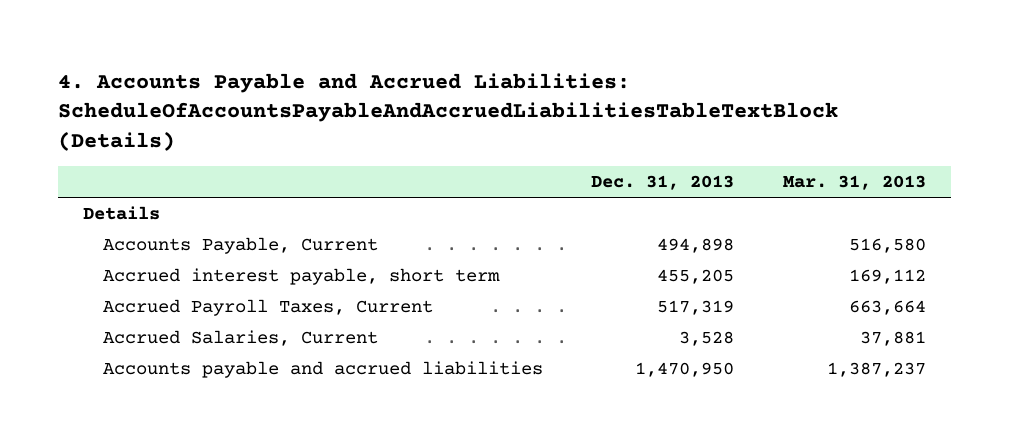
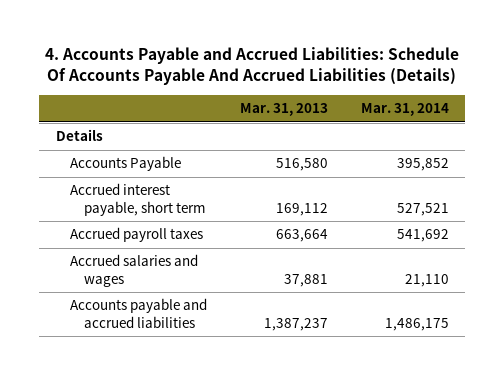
- 4. Accounts Payable and Accrued Liabilities: ScheduleOfAccountsPayableAndAccruedLiabilitiesTableTextBlock (Details)
+ 4. Accounts Payable and Accrued Liabilities: Schedule Of Accounts Payable And Accrued Liabilities (Details)
- | Dec. 31, 2013 | Mar. 31, 2013
+ | Mar. 31, 2013 | Mar. 31, 2014
- Accounts Payable, Current | 494,898 | 516,580
+ Accounts Payable | 516,580 | 395,852
- Accrued Payroll Taxes, Current | 517,319 | 663,664
- Accrued Salaries, Current | 3,528 | 37,881
+ Accrued payroll taxes | 663,664 | 541,692
+ Accrued salaries and wages | 37,881 | 21,110

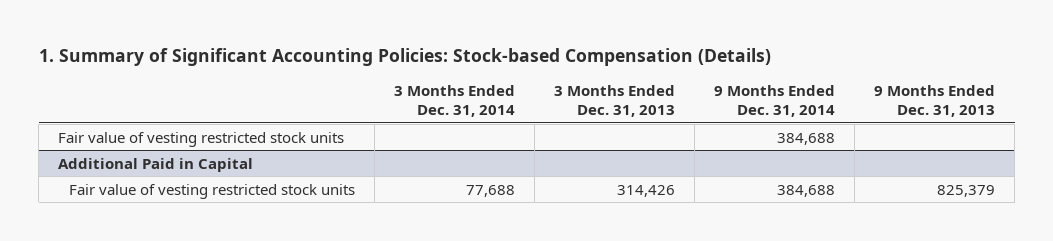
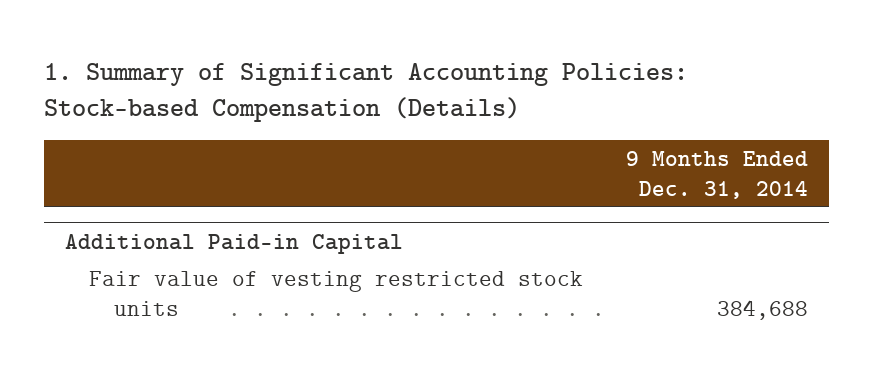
- | 3 Months Ended Dec. 31, 2014 | 3 Months Ended Dec. 31, 2013 | 9 Months Ended Dec. 31, 2014 | 9 Months Ended Dec. 31, 2013
+ | 9 Months Ended Dec. 31, 2014
- Fair value of vesting restricted stock units | | | 384,688 |
- Additional Paid in Capital
+ Additional Paid-in Capital

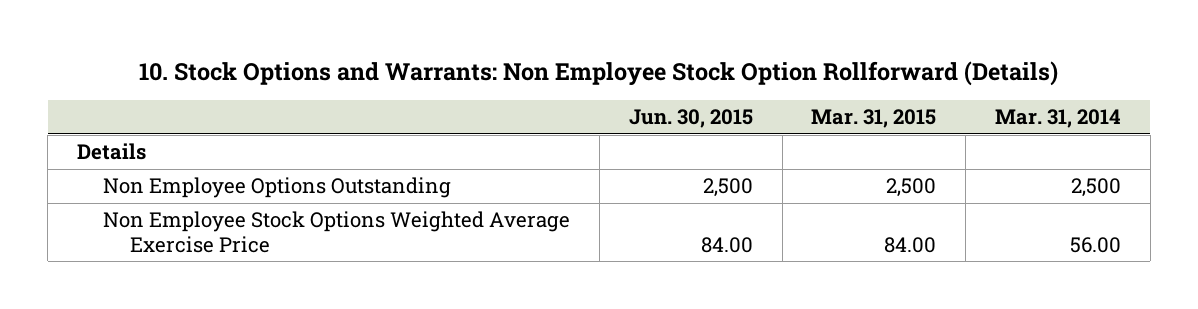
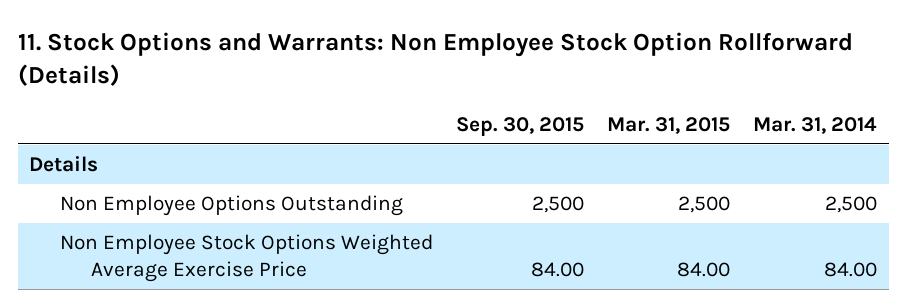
- 10. Stock Options and Warrants: Non Employee Stock Option Rollforward (Details)
+ 11. Stock Options and Warrants: Non Employee Stock Option Rollforward (Details)
- | Jun. 30, 2015 | Mar. 31, 2015 | Mar. 31, 2014
+ | Sep. 30, 2015 | Mar. 31, 2015 | Mar. 31, 2014
- Non Employee Stock Options Weighted Average Exercise Price | 84.00 | 84.00 | 56.00
+ Non Employee Stock Options Weighted Average Exercise Price | 84.00 | 84.00 | 84.00

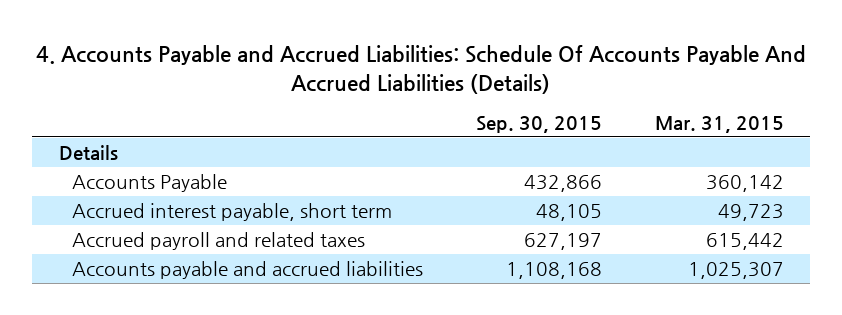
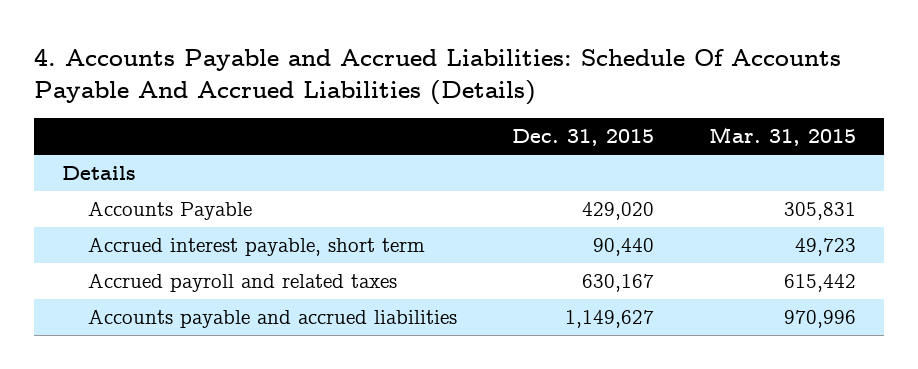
- | Sep. 30, 2015 | Mar. 31, 2015
+ | Dec. 31, 2015 | Mar. 31, 2015
- Accounts Payable | 432,866 | 360,142
+ Accounts Payable | 429,020 | 305,831
- Accounts payable and accrued liabilities | 1,108,168 | 1,025,307
+ Accounts payable and accrued liabilities | 1,149,627 | 970,996

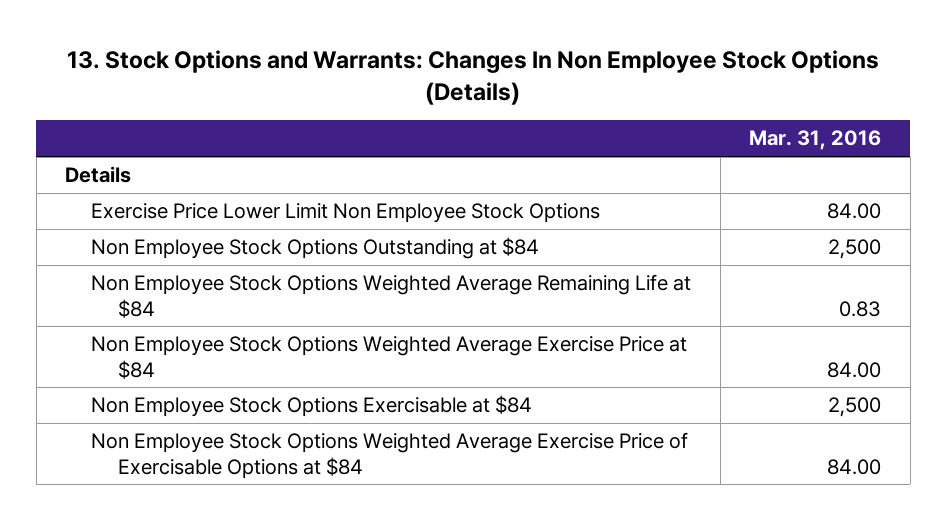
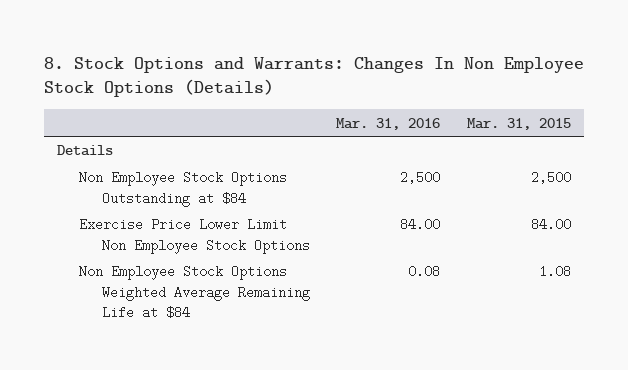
- 13. Stock Options and Warrants: Changes In Non Employee Stock Options (Details)
+ 8. Stock Options and Warrants: Changes In Non Employee Stock Options (Details)
- | Mar. 31, 2016
+ | Mar. 31, 2016 | Mar. 31, 2015
- Non Employee Stock Options Weighted Average Remaining Life at $84 | 0.83
- Non Employee Stock Options Weighted Average Exercise Price at $84 | 84.00
- Non Employee Stock Options Exercisable at $84 | 2,500
- Non Employee Stock Options Weighted Average Exercise Price of Exercisable Options at $84 | 84.00
moved down: Exercise Price Lower Limit Non Employee Stock Options | 84.00 | 84.00
+ Non Employee Stock Options Weighted Average Remaining Life at $84 | 0.08 | 1.08

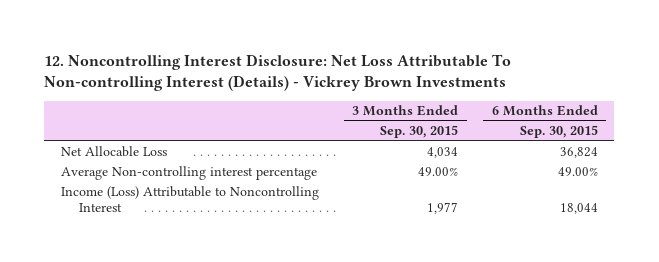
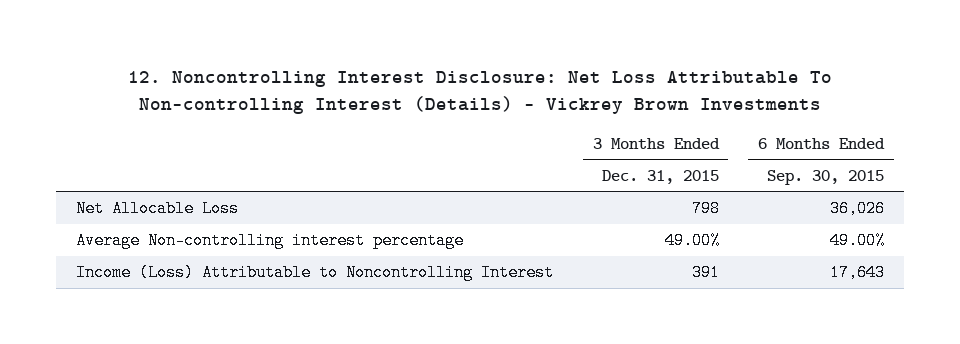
- | 3 Months Ended Sep. 30, 2015 | 6 Months Ended Sep. 30, 2015
+ | 3 Months Ended Dec. 31, 2015 | 6 Months Ended Sep. 30, 2015
- Net Allocable Loss | 4,034 | 36,824
+ Net Allocable Loss | 798 | 36,026
- Income (Loss) Attributable to Noncontrolling Interest | 1,977 | 18,044
+ Income (Loss) Attributable to Noncontrolling Interest | 391 | 17,643

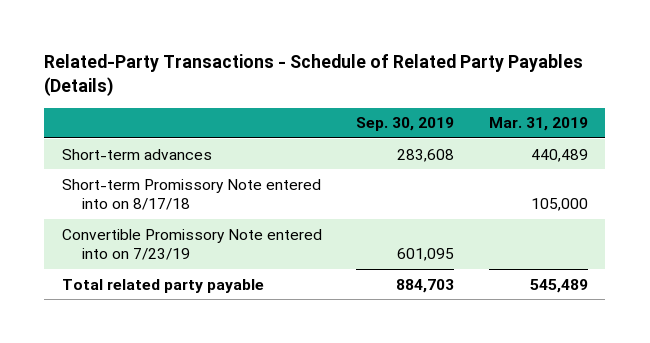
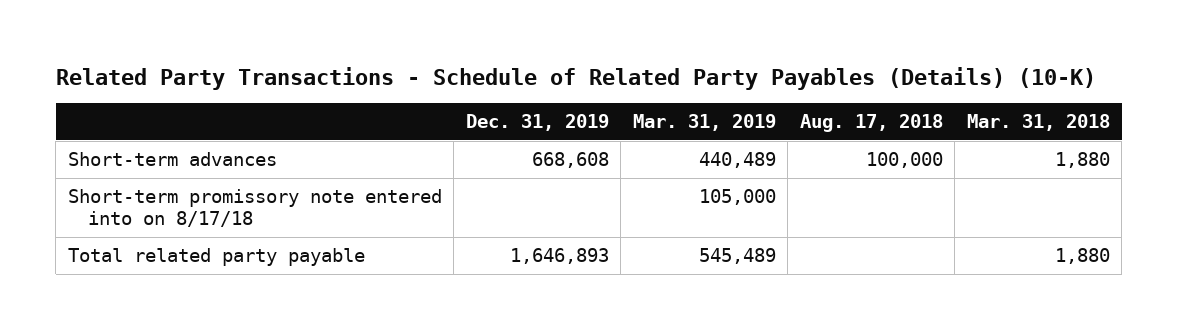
- Related-Party Transactions - Schedule of Related Party Payables (Details)
+ Related Party Transactions - Schedule of Related Party Payables (Details) (10-K)
- | Sep. 30, 2019 | Mar. 31, 2019
+ | Dec. 31, 2019 | Mar. 31, 2019 | Aug. 17, 2018 | Mar. 31, 2018
- Short-term Promissory Note entered into on 8/17/18 | | 105,000
- Convertible Promissory Note entered into on 7/23/19 | 601,095 |
+ Short-term promissory note entered into on 8/17/18 | | 105,000 | |

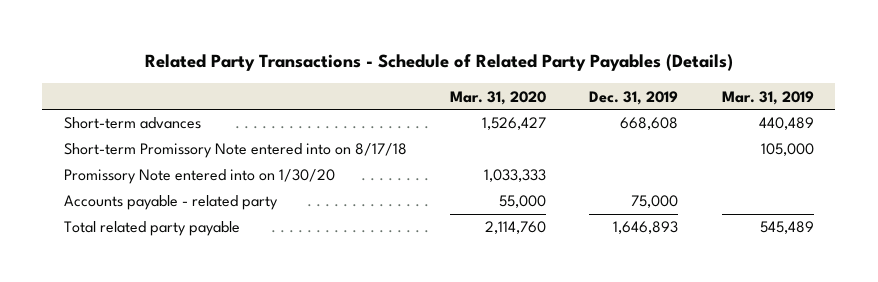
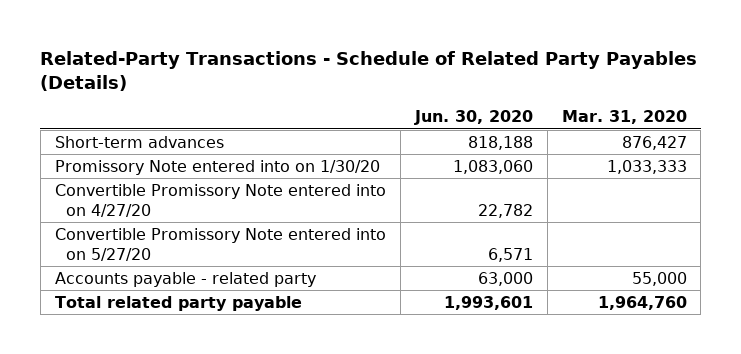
- Related Party Transactions - Schedule of Related Party Payables (Details)
+ Related-Party Transactions - Schedule of Related Party Payables (Details)
- | Mar. 31, 2020 | Dec. 31, 2019 | Mar. 31, 2019
+ | Jun. 30, 2020 | Mar. 31, 2020
- Short-term advances | 1,526,427 | 668,608 | 440,489
- Short-term Promissory Note entered into on 8/17/18 | | | 105,000
+ Short-term advances | 818,188 | 876,427
+ Convertible Promissory Note entered into on 4/27/20 | 22,782 |
+ Convertible Promissory Note entered into on 5/27/20 | 6,571 |
- Total related party payable | 2,114,760 | 1,646,893 | 545,489
+ Total related party payable | 1,993,601 | 1,964,760

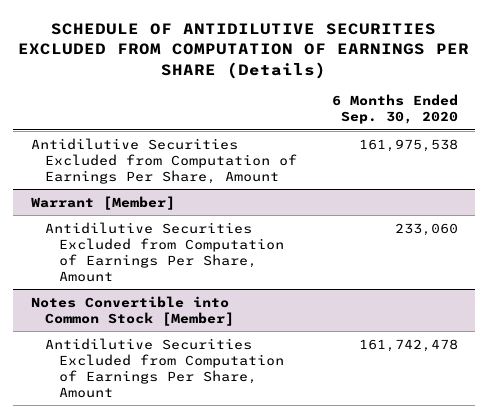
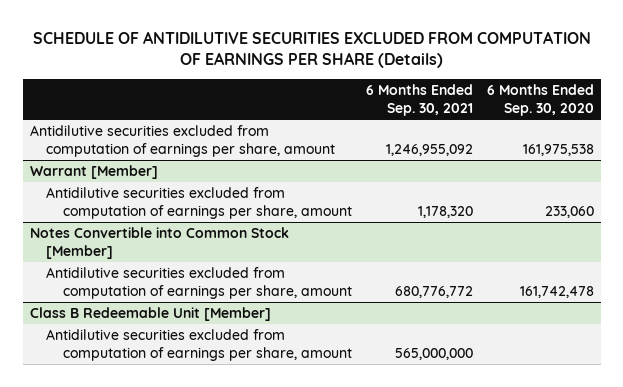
- | 6 Months Ended Sep. 30, 2020
+ | 6 Months Ended Sep. 30, 2021 | 6 Months Ended Sep. 30, 2020
- Antidilutive Securities Excluded from Computation of Earnings Per Share, Amount | 161,975,538
+ Antidilutive securities excluded from computation of earnings per share, amount | 1,246,955,092 | 161,975,538
@ Warrant [Member]
- Antidilutive Securities Excluded from Computation of Earnings Per Share, Amount | 233,060
+ Antidilutive securities excluded from computation of earnings per share, amount | 1,178,320 | 233,060
@ Notes Convertible into Common Stock [Member]
- Antidilutive Securities Excluded from Computation of Earnings Per Share, Amount | 161,742,478
+ Antidilutive securities excluded from computation of earnings per share, amount | 680,776,772 | 161,742,478
+ Class B Redeemable Unit [Member]
+ Antidilutive securities excluded from computation of earnings per share, amount | 565,000,000 |

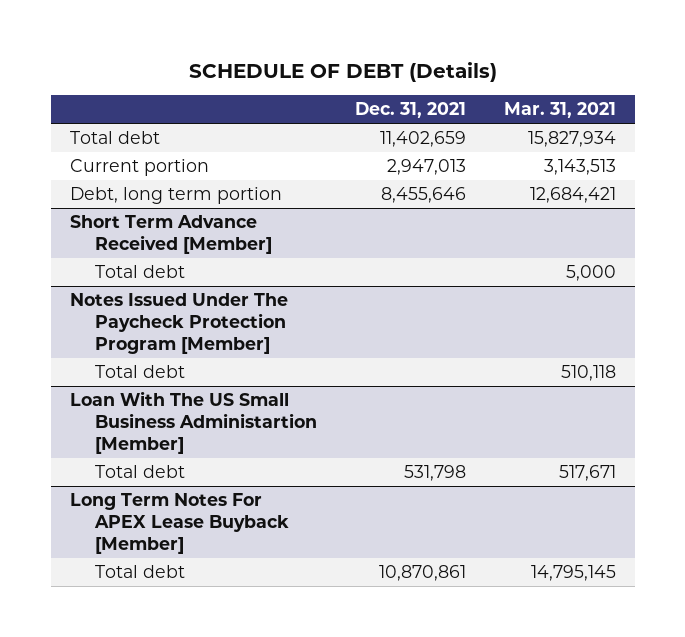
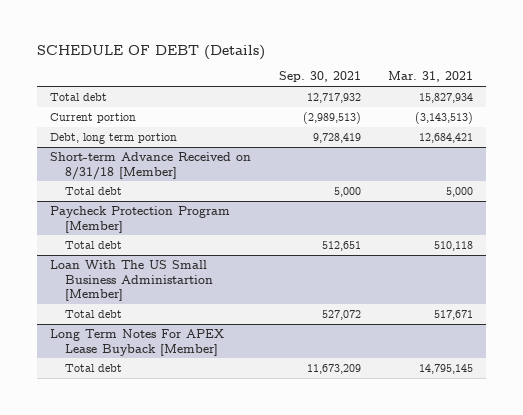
- | Dec. 31, 2021 | Mar. 31, 2021
+ | Sep. 30, 2021 | Mar. 31, 2021
- Current portion | 2,947,013 | 3,143,513
+ Current portion | (2,989,513) | (3,143,513)
- Short Term Advance Received [Member]
+ Short-term Advance Received on 8/31/18 [Member]
- Notes Issued Under The Paycheck Protection Program [Member]
+ Paycheck Protection Program [Member]

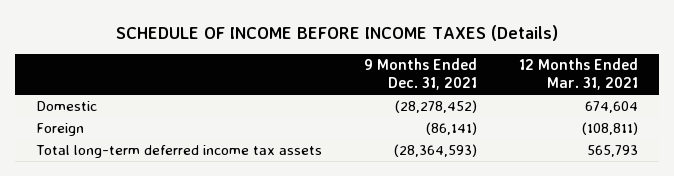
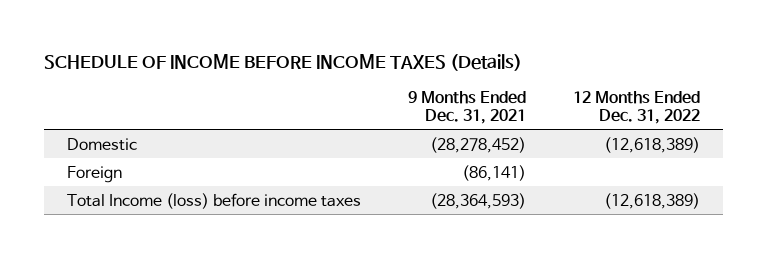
- | 9 Months Ended Dec. 31, 2021 | 12 Months Ended Mar. 31, 2021
+ | 9 Months Ended Dec. 31, 2021 | 12 Months Ended Dec. 31, 2022
- Total long-term deferred income tax assets | (28,364,593) | 565,793
+ Total Income (loss) before income taxes | (28,364,593) | (12,618,389)

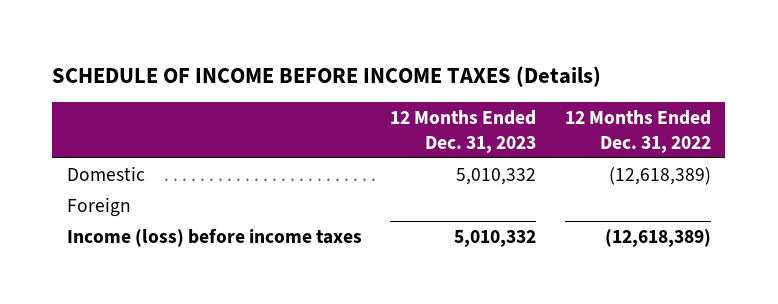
- | 9 Months Ended Dec. 31, 2021 | 12 Months Ended Dec. 31, 2022
+ | 12 Months Ended Dec. 31, 2023 | 12 Months Ended Dec. 31, 2022
- Total Income (loss) before income taxes | (28,364,593) | (12,618,389)
+ Income (loss) before income taxes | 5,010,332 | (12,618,389)

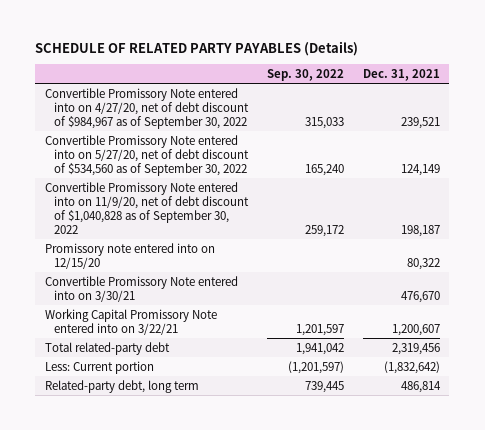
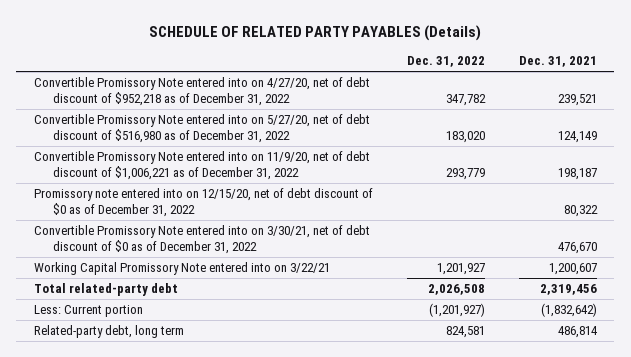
- | Sep. 30, 2022 | Dec. 31, 2021
+ | Dec. 31, 2022 | Dec. 31, 2021
- Convertible Promissory Note entered into on 4/27/20, net of debt discount of $984,967 as of September 30, 2022 | 315,033 | 239,521
- Convertible Promissory Note entered into on 5/27/20, net of debt discount of $534,560 as of September 30, 2022 | 165,240 | 124,149
- Convertible Promissory Note entered into on 11/9/20, net of debt discount of $1,040,828 as of September 30, 2022 | 259,172 | 198,187
- Promissory note entered into on 12/15/20 | | 80,322
- Convertible Promissory Note entered into on 3/30/21 | | 476,670
+ Convertible Promissory Note entered into on 4/27/20, net of debt discount of $952,218 as of December 31, 2022 | 347,782 | 239,521
+ Convertible Promissory Note entered into on 5/27/20, net of debt discount of $516,980 as of December 31, 2022 | 183,020 | 124,149
+ Convertible Promissory Note entered into on 11/9/20, net of debt discount of $1,006,221 as of December 31, 2022 | 293,779 | 198,187
+ Promissory note entered into on 12/15/20, net of debt discount of $0 as of December 31, 2022 | | 80,322
+ Convertible Promissory Note entered into on 3/30/21, net of debt discount of $0 as of December 31, 2022 | | 476,670

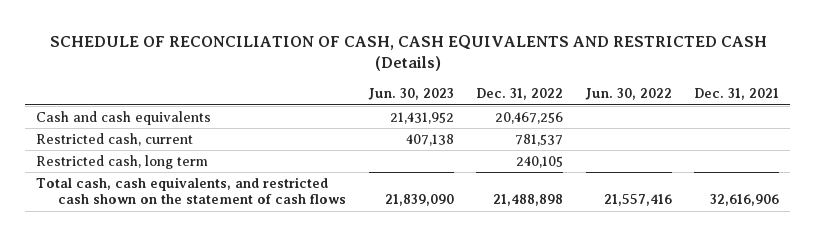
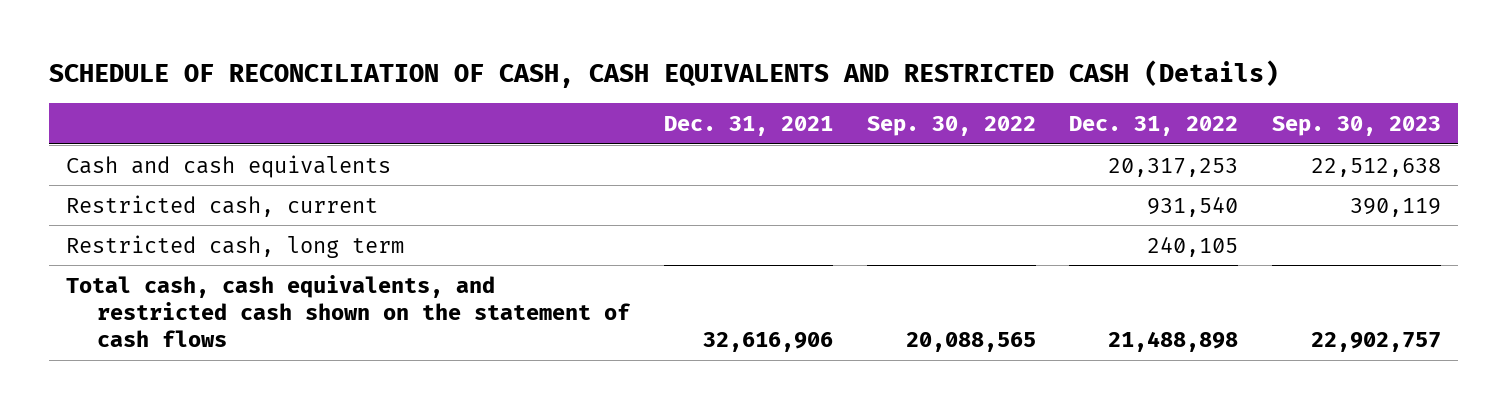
- | Jun. 30, 2023 | Dec. 31, 2022 | Jun. 30, 2022 | Dec. 31, 2021
+ | Dec. 31, 2021 | Sep. 30, 2022 | Dec. 31, 2022 | Sep. 30, 2023
- Cash and cash equivalents | 21,431,952 | 20,467,256 | |
- Restricted cash, current | 407,138 | 781,537 | |
+ Cash and cash equivalents | | | 20,317,253 | 22,512,638
+ Restricted cash, current | | | 931,540 | 390,119

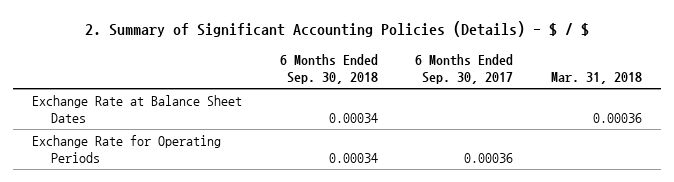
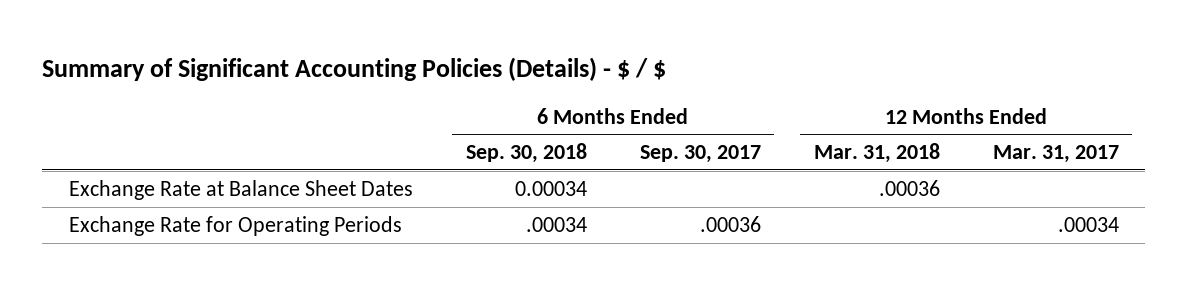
- 2. Summary of Significant Accounting Policies (Details) - $ / $
+ Summary of Significant Accounting Policies (Details) - $ / $
- | 6 Months Ended Sep. 30, 2018 | 6 Months Ended Sep. 30, 2017 | Mar. 31, 2018
+ | 6 Months Ended Sep. 30, 2018 | 6 Months Ended Sep. 30, 2017 | 12 Months Ended Mar. 31, 2018 | 12 Months Ended Mar. 31, 2017
- Exchange Rate for Operating Periods | 0.00034 | 0.00036 |
+ Exchange Rate for Operating Periods | .00034 | .00036 | | .00034

